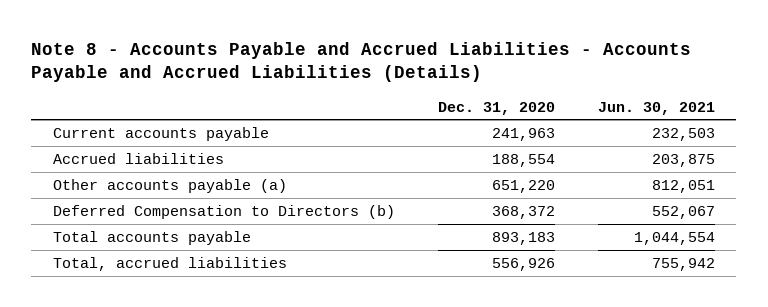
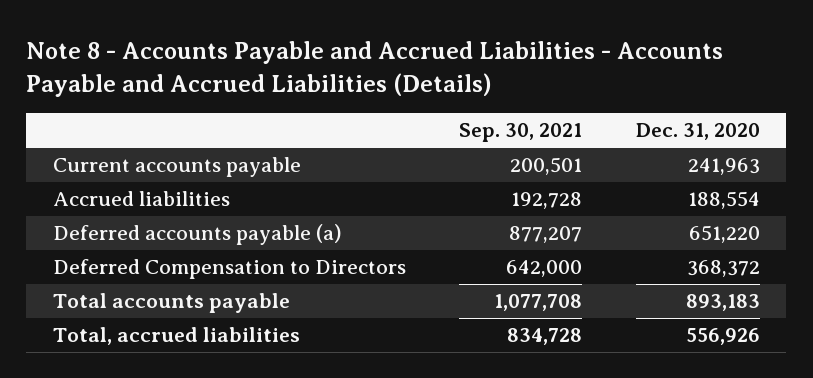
- | Dec. 31, 2020 | Jun. 30, 2021
+ | Sep. 30, 2021 | Dec. 31, 2020
- Other accounts payable (a) | 651,220 | 812,051
- Deferred Compensation to Directors (b) | 368,372 | 552,067
+ Deferred accounts payable (a) | 877,207 | 651,220
+ Deferred Compensation to Directors | 642,000 | 368,372

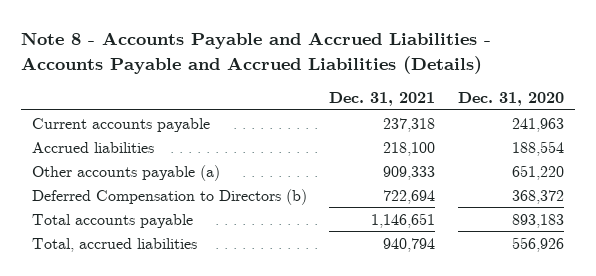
- | Sep. 30, 2021 | Dec. 31, 2020
+ | Dec. 31, 2021 | Dec. 31, 2020
- Deferred accounts payable (a) | 877,207 | 651,220
- Deferred Compensation to Directors | 642,000 | 368,372
+ Other accounts payable (a) | 909,333 | 651,220
+ Deferred Compensation to Directors (b) | 722,694 | 368,372

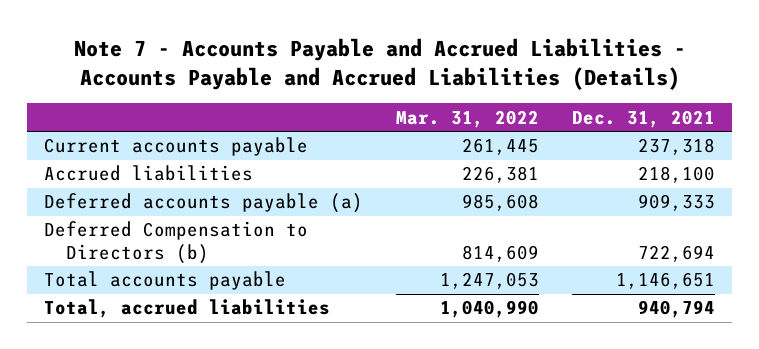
- Note 8 - Accounts Payable and Accrued Liabilities - Accounts Payable and Accrued Liabilities (Details)
+ Note 7 - Accounts Payable and Accrued Liabilities - Accounts Payable and Accrued Liabilities (Details)
- | Dec. 31, 2021 | Dec. 31, 2020
+ | Mar. 31, 2022 | Dec. 31, 2021
- Other accounts payable (a) | 909,333 | 651,220
+ Deferred accounts payable (a) | 985,608 | 909,333

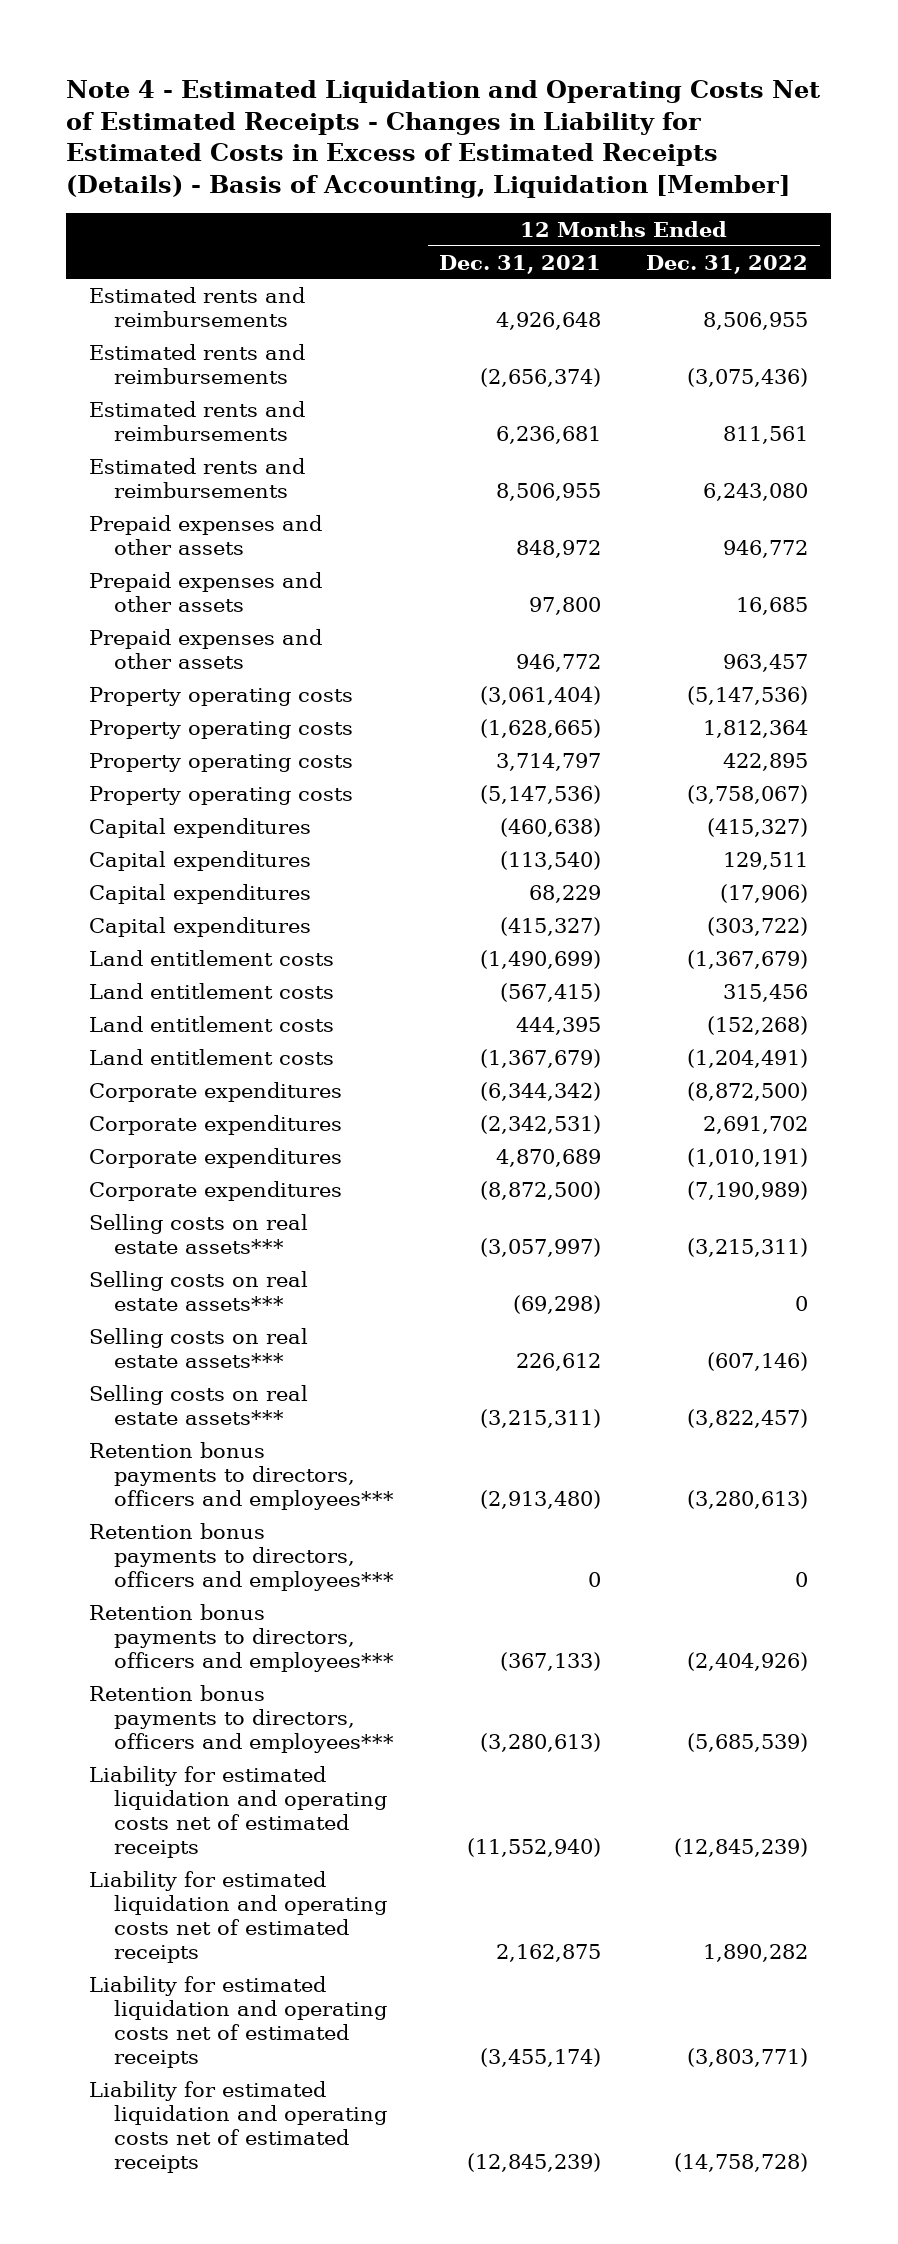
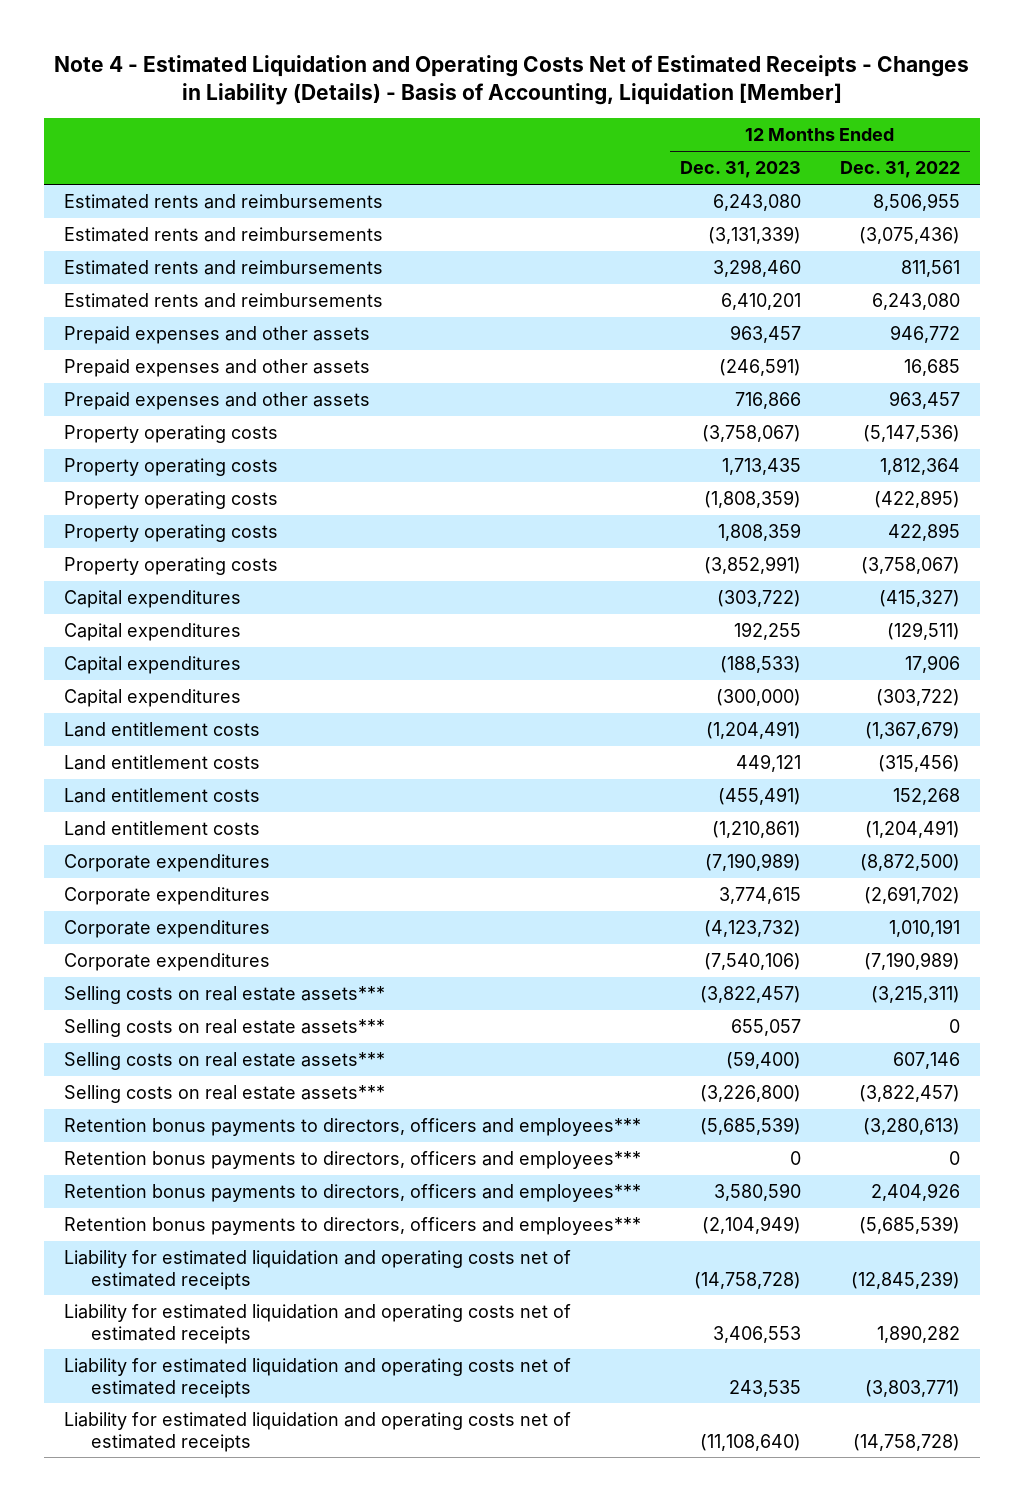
- Note 4 - Estimated Liquidation and Operating Costs Net of Estimated Receipts - Changes in Liability for Estimated Costs in Excess of Estimated Receipts (Details) - Basis of Accounting, Liquidation [Member]
+ Note 4 - Estimated Liquidation and Operating Costs Net of Estimated Receipts - Changes in Liability (Details) - Basis of Accounting, Liquidation [Member]
- | 12 Months Ended Dec. 31, 2021 | 12 Months Ended Dec. 31, 2022
+ | 12 Months Ended Dec. 31, 2023 | 12 Months Ended Dec. 31, 2022
+ Property operating costs | (1,808,359) | (422,895)
- Capital expenditures | (113,540) | 129,511
- Capital expenditures | 68,229 | (17,906)
+ Capital expenditures | 192,255 | (129,511)
+ Capital expenditures | (188,533) | 17,906
- Land entitlement costs | (567,415) | 315,456
- Land entitlement costs | 444,395 | (152,268)
+ Land entitlement costs | 449,121 | (315,456)
+ Land entitlement costs | (455,491) | 152,268
- Corporate expenditures | (2,342,531) | 2,691,702
- Corporate expenditures | 4,870,689 | (1,010,191)
+ Corporate expenditures | 3,774,615 | (2,691,702)
+ Corporate expenditures | (4,123,732) | 1,010,191
- Selling costs on real estate assets*** | 226,612 | (607,146)
+ Selling costs on real estate assets*** | (59,400) | 607,146
- Retention bonus payments to directors, officers and employees*** | (367,133) | (2,404,926)
+ Retention bonus payments to directors, officers and employees*** | 3,580,590 | 2,404,926

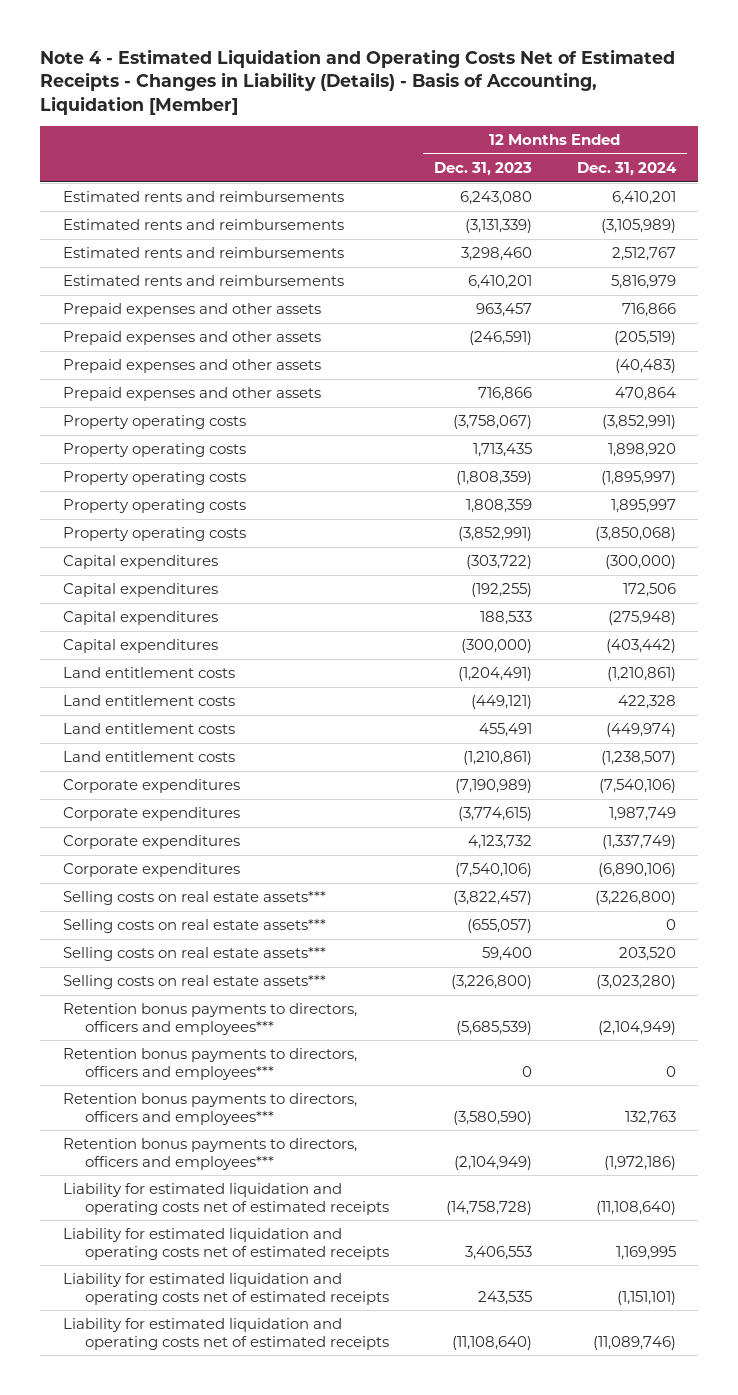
- | 12 Months Ended Dec. 31, 2023 | 12 Months Ended Dec. 31, 2022
+ | 12 Months Ended Dec. 31, 2023 | 12 Months Ended Dec. 31, 2024
+ Prepaid expenses and other assets | | (40,483)
- Capital expenditures | 192,255 | (129,511)
- Capital expenditures | (188,533) | 17,906
+ Capital expenditures | (192,255) | 172,506
+ Capital expenditures | 188,533 | (275,948)
- Land entitlement costs | 449,121 | (315,456)
- Land entitlement costs | (455,491) | 152,268
+ Land entitlement costs | (449,121) | 422,328
+ Land entitlement costs | 455,491 | (449,974)
- Corporate expenditures | 3,774,615 | (2,691,702)
- Corporate expenditures | (4,123,732) | 1,010,191
+ Corporate expenditures | (3,774,615) | 1,987,749
+ Corporate expenditures | 4,123,732 | (1,337,749)
- Selling costs on real estate assets*** | 655,057 | 0
- Selling costs on real estate assets*** | (59,400) | 607,146
+ Selling costs on real estate assets*** | (655,057) | 0
+ Selling costs on real estate assets*** | 59,400 | 203,520
- Retention bonus payments to directors, officers and employees*** | 3,580,590 | 2,404,926
+ Retention bonus payments to directors, officers and employees*** | (3,580,590) | 132,763

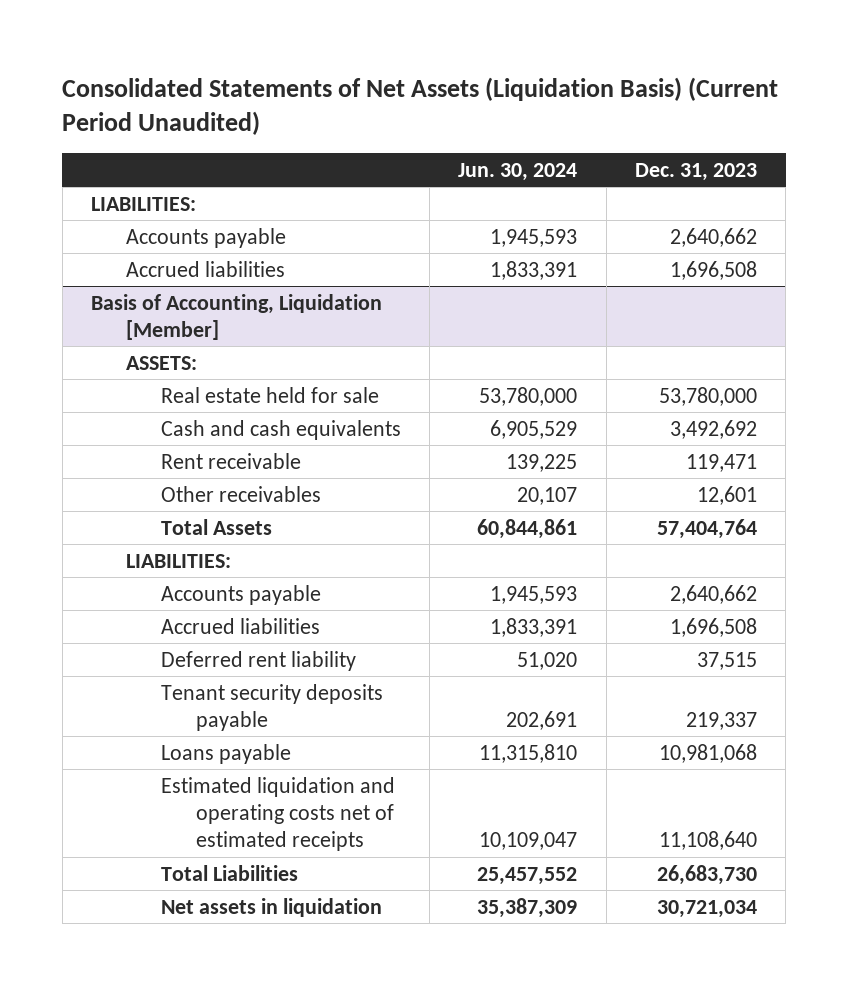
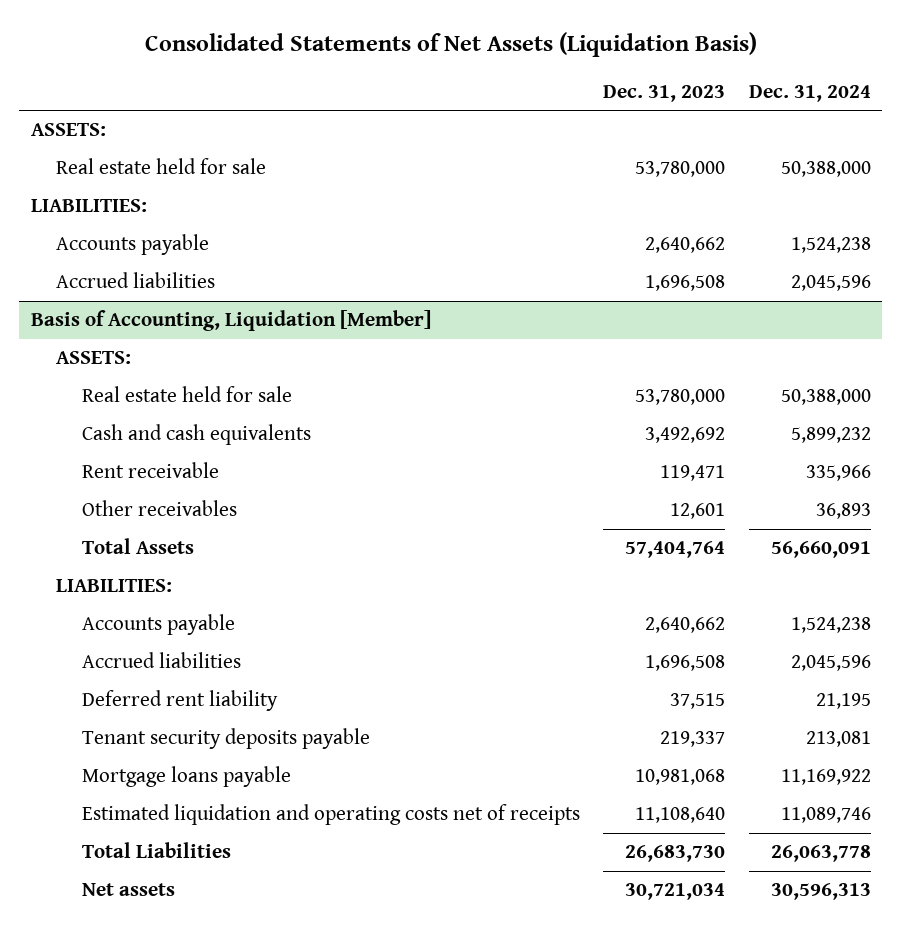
- Consolidated Statements of Net Assets (Liquidation Basis) (Current Period Unaudited)
+ Consolidated Statements of Net Assets (Liquidation Basis)
- | Jun. 30, 2024 | Dec. 31, 2023
+ | Dec. 31, 2023 | Dec. 31, 2024
+ ASSETS:
+ Real estate held for sale | 53,780,000 | 50,388,000
@ Basis of Accounting, Liquidation [Member]
- Loans payable | 11,315,810 | 10,981,068
- Estimated liquidation and operating costs net of estimated receipts | 10,109,047 | 11,108,640
+ Mortgage loans payable | 10,981,068 | 11,169,922
+ Estimated liquidation and operating costs net of receipts | 11,108,640 | 11,089,746
- Net assets in liquidation | 35,387,309 | 30,721,034
+ Net assets | 30,721,034 | 30,596,313

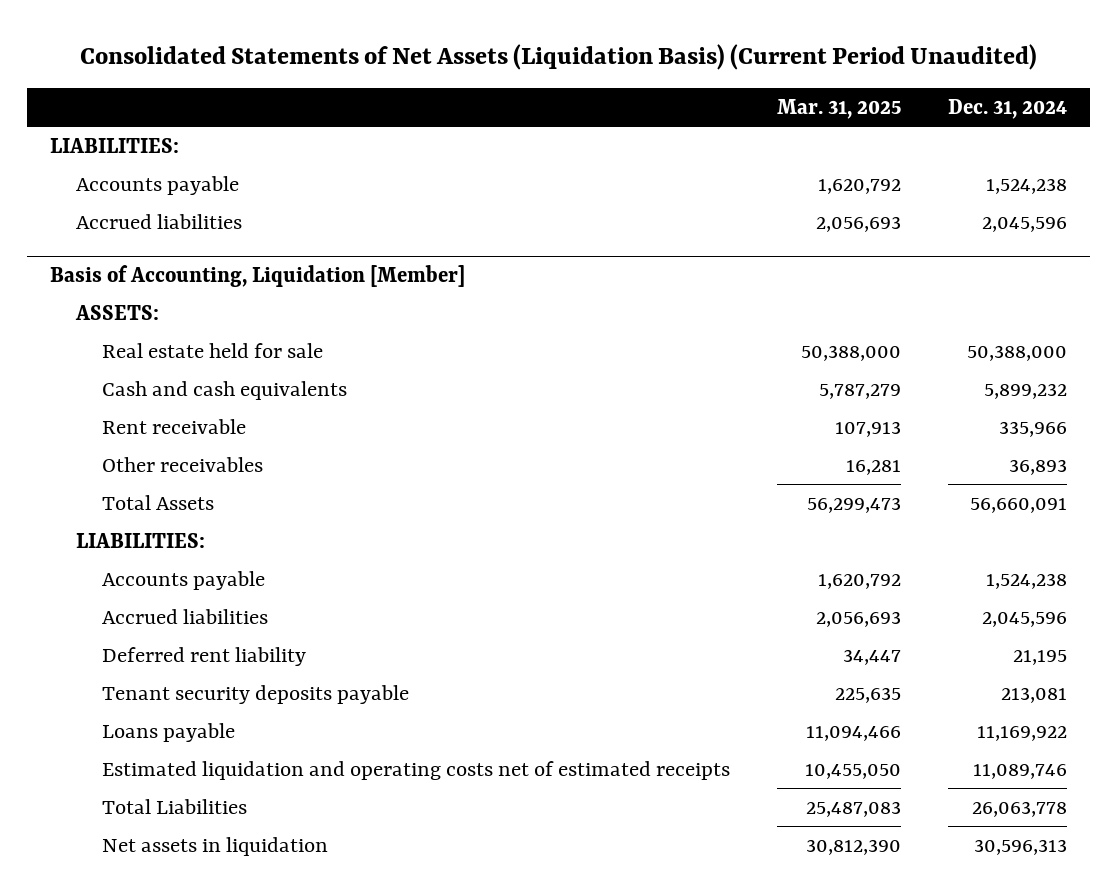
- Consolidated Statements of Net Assets (Liquidation Basis)
+ Consolidated Statements of Net Assets (Liquidation Basis) (Current Period Unaudited)
- | Dec. 31, 2023 | Dec. 31, 2024
+ | Mar. 31, 2025 | Dec. 31, 2024
- ASSETS:
- Real estate held for sale | 53,780,000 | 50,388,000
@ Basis of Accounting, Liquidation [Member]
- Mortgage loans payable | 10,981,068 | 11,169,922
- Estimated liquidation and operating costs net of receipts | 11,108,640 | 11,089,746
+ Loans payable | 11,094,466 | 11,169,922
+ Estimated liquidation and operating costs net of estimated receipts | 10,455,050 | 11,089,746
- Net assets | 30,721,034 | 30,596,313
+ Net assets in liquidation | 30,812,390 | 30,596,313

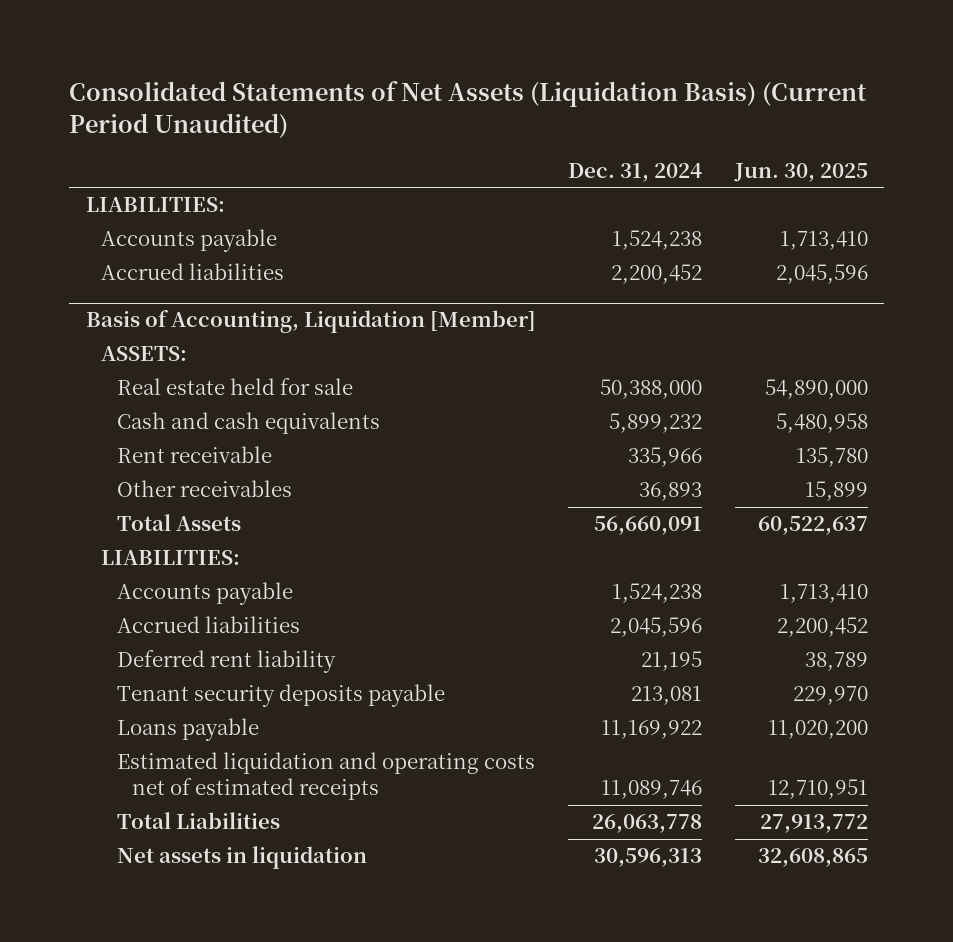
- | Mar. 31, 2025 | Dec. 31, 2024
+ | Dec. 31, 2024 | Jun. 30, 2025
- Accrued liabilities | 2,056,693 | 2,045,596
+ Accrued liabilities | 2,200,452 | 2,045,596

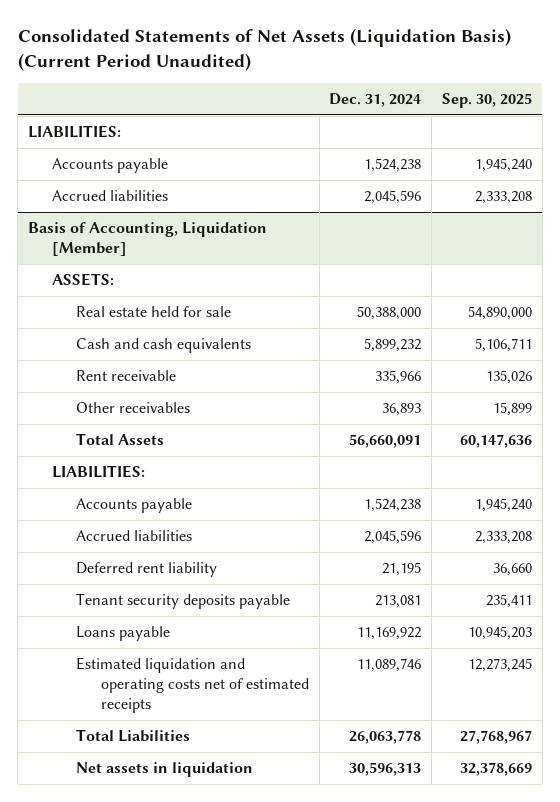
- | Dec. 31, 2024 | Jun. 30, 2025
+ | Dec. 31, 2024 | Sep. 30, 2025
- Accrued liabilities | 2,200,452 | 2,045,596
+ Accrued liabilities | 2,045,596 | 2,333,208

